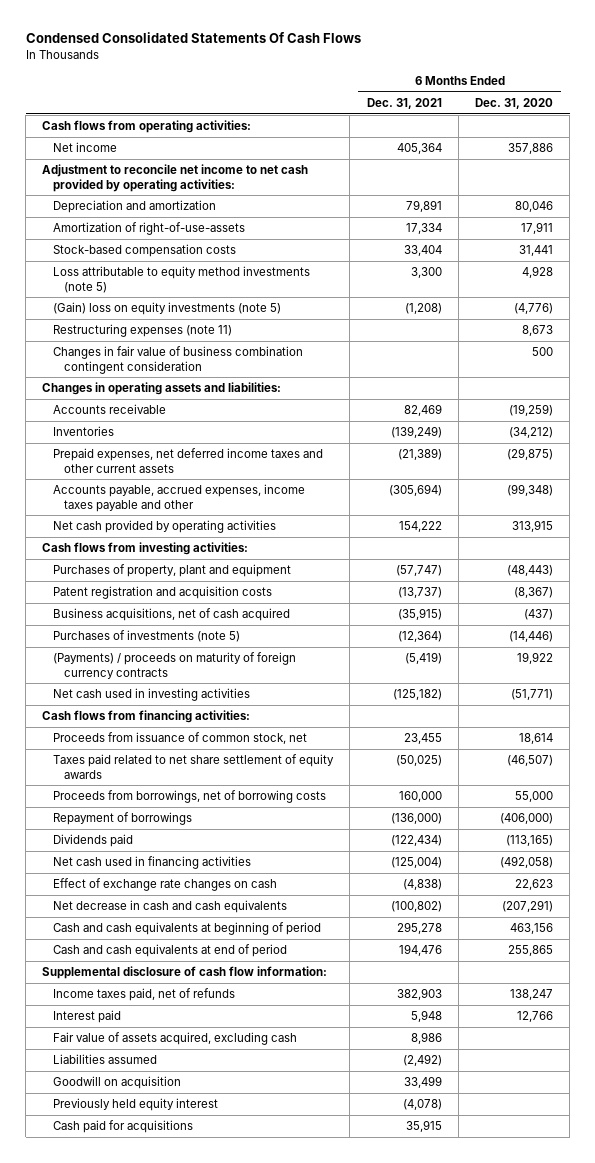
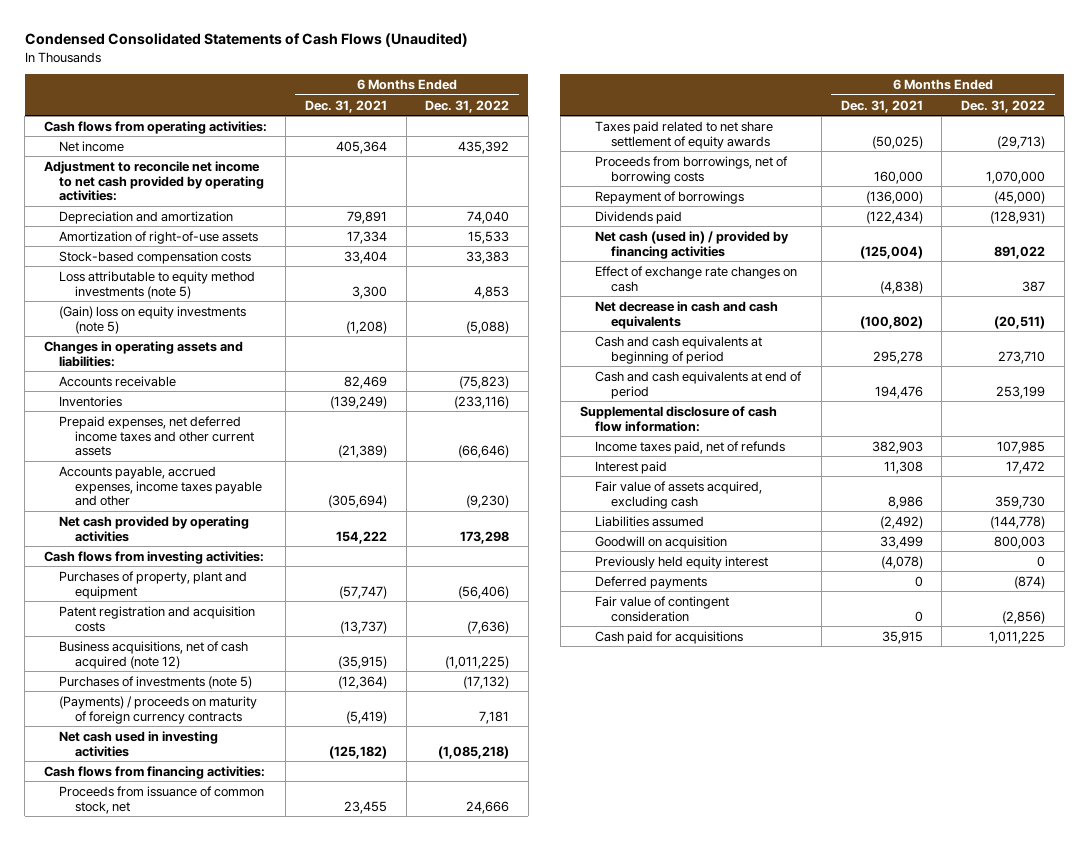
- Condensed Consolidated Statements Of Cash Flows
+ Condensed Consolidated Statements of Cash Flows (Unaudited)
- | 6 Months Ended Dec. 31, 2021 | 6 Months Ended Dec. 31, 2020
+ | 6 Months Ended Dec. 31, 2021 | 6 Months Ended Dec. 31, 2022
- Amortization of right-of-use-assets | 17,334 | 17,911
+ Amortization of right-of-use assets | 17,334 | 15,533
- Restructuring expenses (note 11) | | 8,673
- Changes in fair value of business combination contingent consideration | | 500
- Business acquisitions, net of cash acquired | (35,915) | (437)
+ Business acquisitions, net of cash acquired (note 12) | (35,915) | (1,011,225)
- Net cash used in financing activities | (125,004) | (492,058)
+ Net cash (used in) / provided by financing activities | (125,004) | 891,022
- Interest paid | 5,948 | 12,766
+ Interest paid | 11,308 | 17,472
+ Deferred payments | 0 | (874)
+ Fair value of contingent consideration | 0 | (2,856)

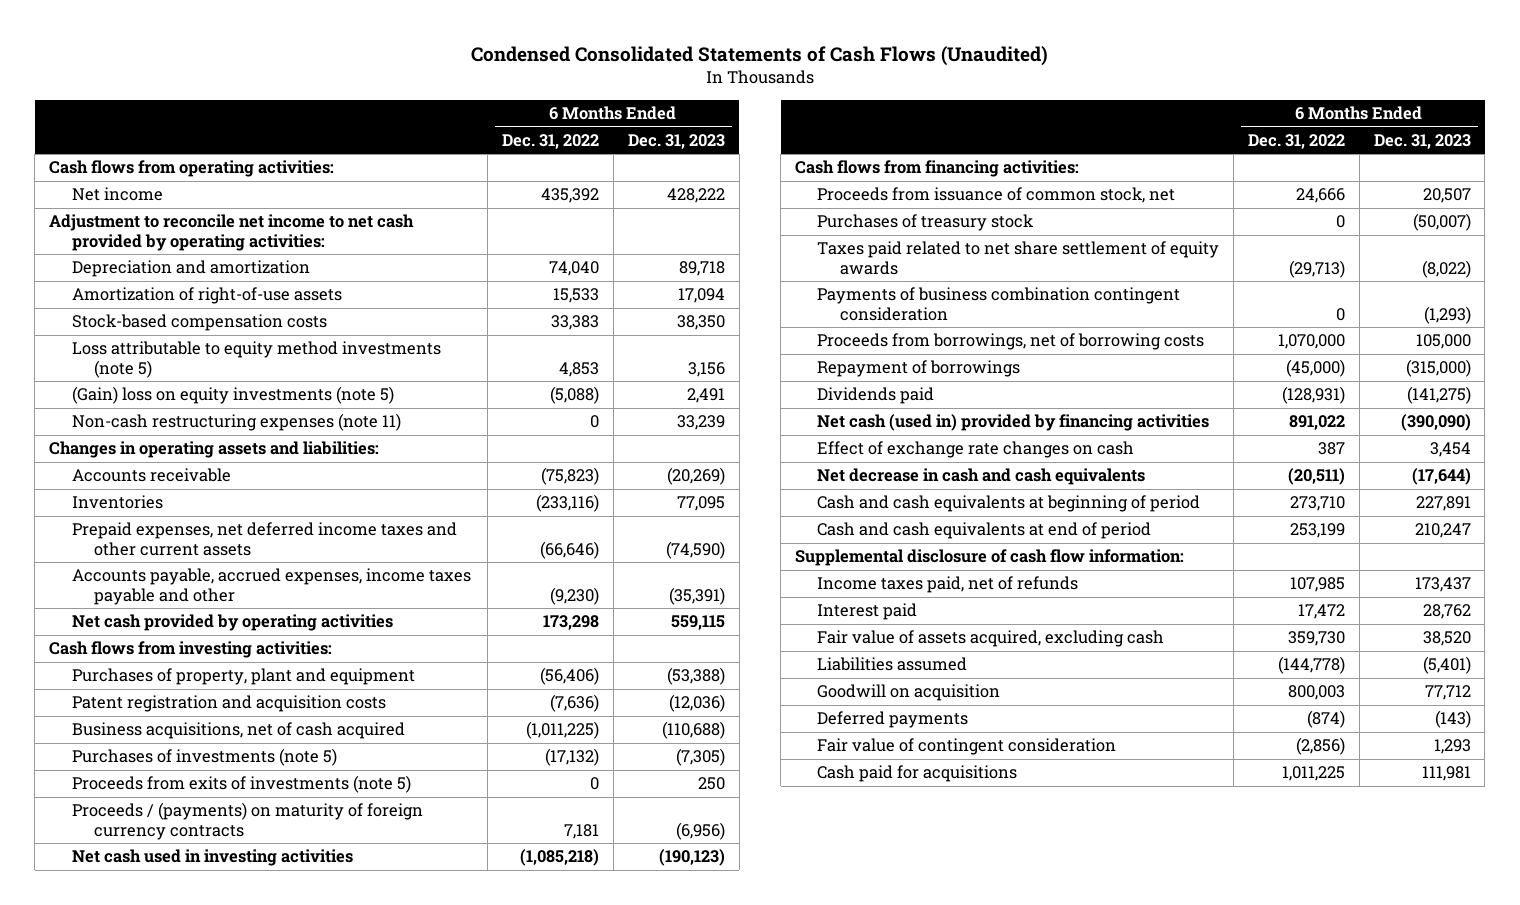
- | 6 Months Ended Dec. 31, 2021 | 6 Months Ended Dec. 31, 2022
+ | 6 Months Ended Dec. 31, 2022 | 6 Months Ended Dec. 31, 2023
+ Non-cash restructuring expenses (note 11) | 0 | 33,239
- Business acquisitions, net of cash acquired (note 12) | (35,915) | (1,011,225)
+ Business acquisitions, net of cash acquired | (1,011,225) | (110,688)
- (Payments) / proceeds on maturity of foreign currency contracts | (5,419) | 7,181
+ Proceeds from exits of investments (note 5) | 0 | 250
+ Proceeds / (payments) on maturity of foreign currency contracts | 7,181 | (6,956)
+ Purchases of treasury stock | 0 | (50,007)
+ Payments of business combination contingent consideration | 0 | (1,293)
- Net cash (used in) / provided by financing activities | (125,004) | 891,022
+ Net cash (used in) provided by financing activities | 891,022 | (390,090)
- Previously held equity interest | (4,078) | 0

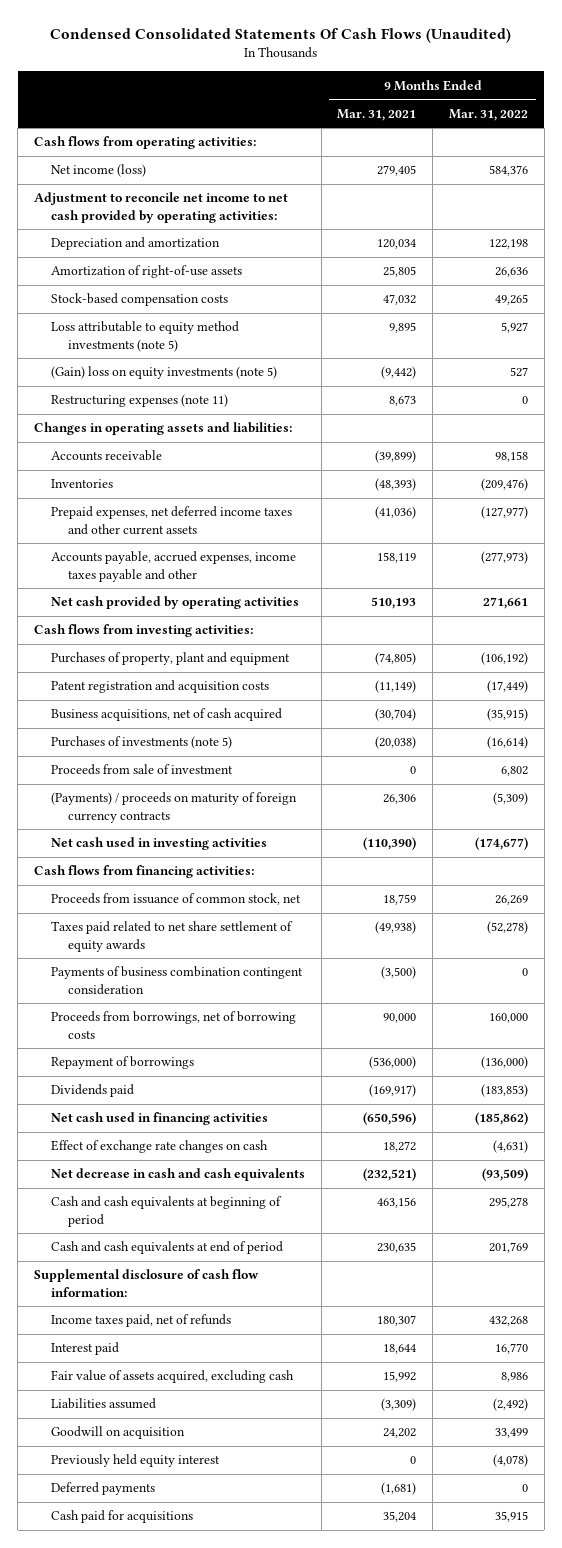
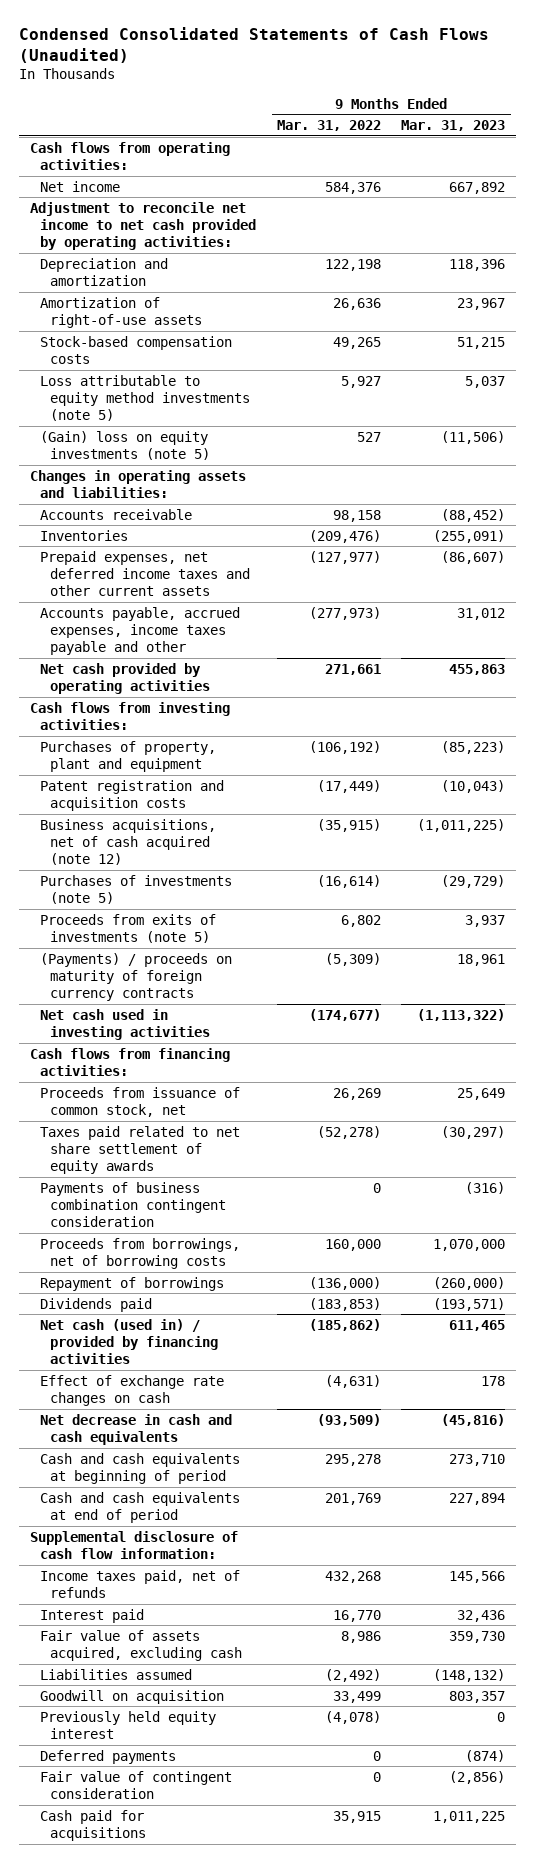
- Condensed Consolidated Statements Of Cash Flows (Unaudited)
+ Condensed Consolidated Statements of Cash Flows (Unaudited)
- | 9 Months Ended Mar. 31, 2021 | 9 Months Ended Mar. 31, 2022
+ | 9 Months Ended Mar. 31, 2022 | 9 Months Ended Mar. 31, 2023
- Net income (loss) | 279,405 | 584,376
+ Net income | 584,376 | 667,892
- Restructuring expenses (note 11) | 8,673 | 0
- Business acquisitions, net of cash acquired | (30,704) | (35,915)
+ Business acquisitions, net of cash acquired (note 12) | (35,915) | (1,011,225)
- Proceeds from sale of investment | 0 | 6,802
+ Proceeds from exits of investments (note 5) | 6,802 | 3,937
- Net cash used in financing activities | (650,596) | (185,862)
+ Net cash (used in) / provided by financing activities | (185,862) | 611,465
+ Fair value of contingent consideration | 0 | (2,856)

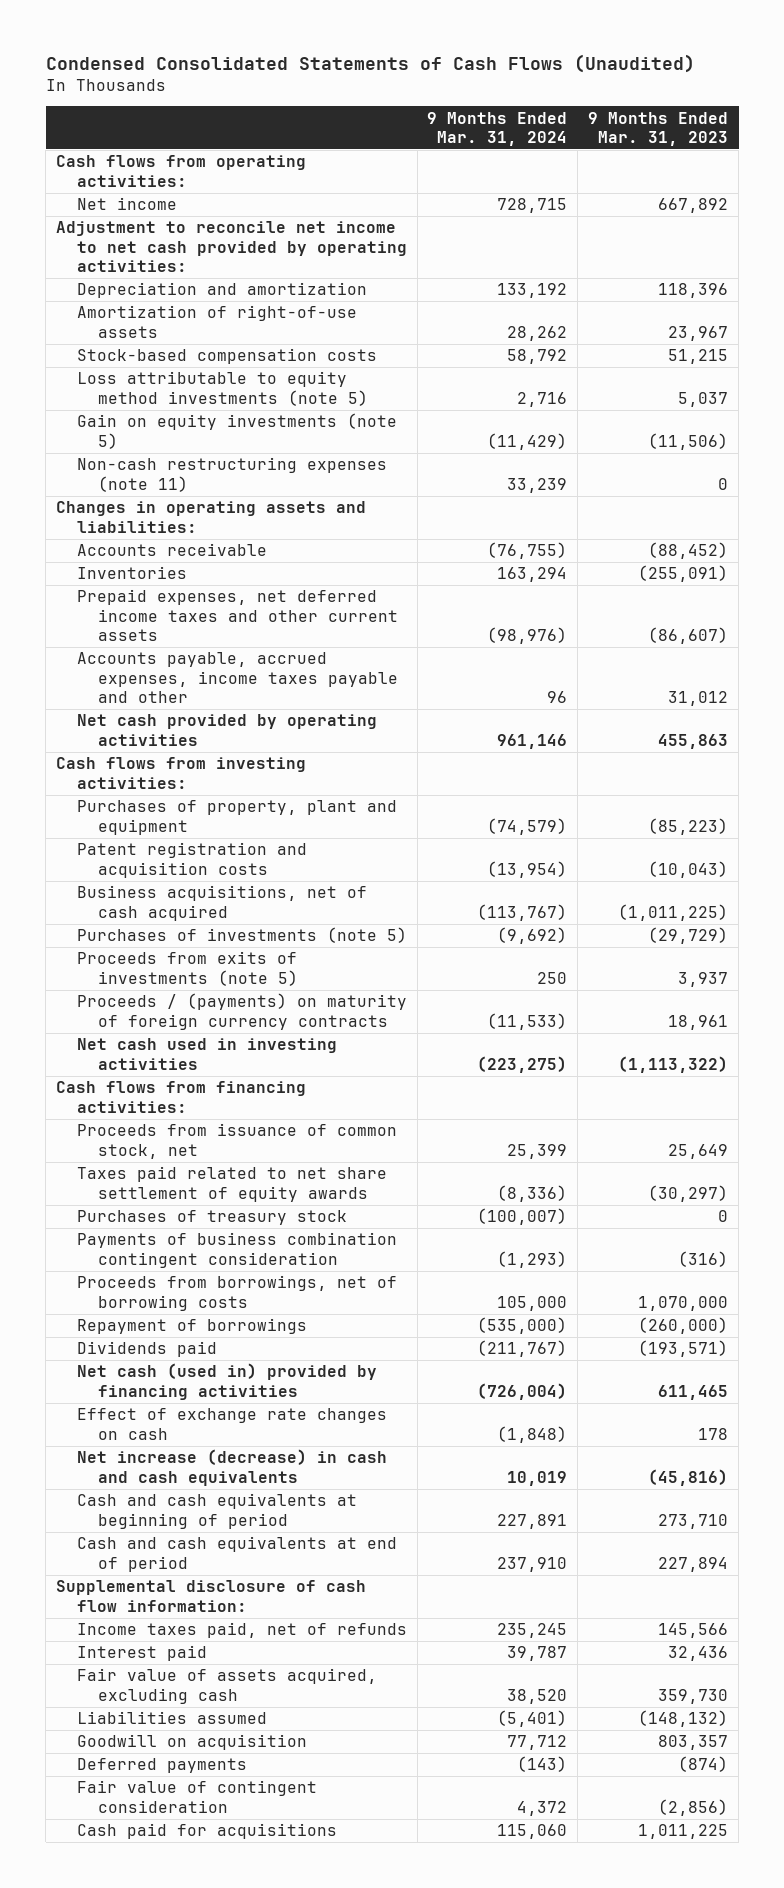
- | 9 Months Ended Mar. 31, 2022 | 9 Months Ended Mar. 31, 2023
+ | 9 Months Ended Mar. 31, 2024 | 9 Months Ended Mar. 31, 2023
- (Gain) loss on equity investments (note 5) | 527 | (11,506)
+ Gain on equity investments (note 5) | (11,429) | (11,506)
+ Non-cash restructuring expenses (note 11) | 33,239 | 0
- Business acquisitions, net of cash acquired (note 12) | (35,915) | (1,011,225)
+ Business acquisitions, net of cash acquired | (113,767) | (1,011,225)
- (Payments) / proceeds on maturity of foreign currency contracts | (5,309) | 18,961
+ Proceeds / (payments) on maturity of foreign currency contracts | (11,533) | 18,961
+ Purchases of treasury stock | (100,007) | 0
- Net cash (used in) / provided by financing activities | (185,862) | 611,465
+ Net cash (used in) provided by financing activities | (726,004) | 611,465
- Net decrease in cash and cash equivalents | (93,509) | (45,816)
+ Net increase (decrease) in cash and cash equivalents | 10,019 | (45,816)
- Previously held equity interest | (4,078) | 0

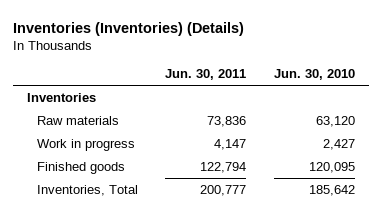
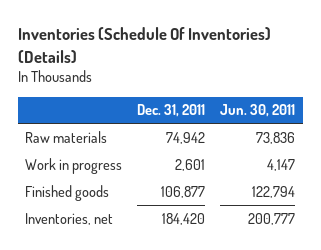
- Inventories (Inventories) (Details)
+ Inventories (Schedule Of Inventories) (Details)
- | Jun. 30, 2011 | Jun. 30, 2010
+ | Dec. 31, 2011 | Jun. 30, 2011
- Inventories
- Inventories, Total | 200,777 | 185,642
+ Inventories, net | 184,420 | 200,777

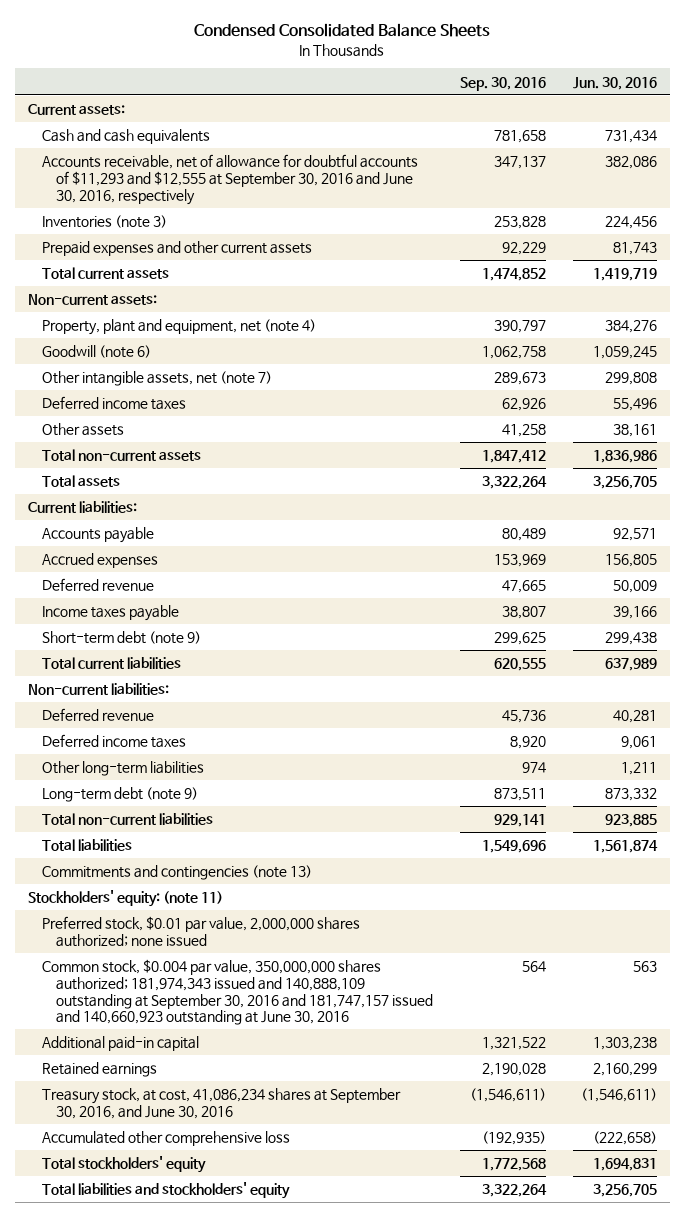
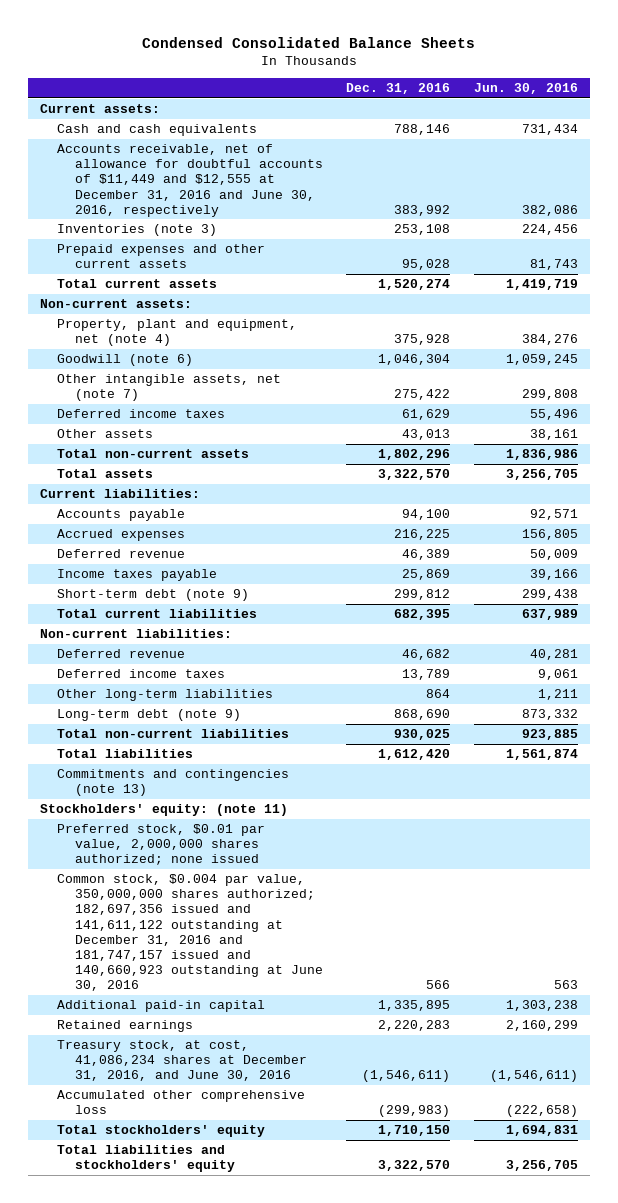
- | Sep. 30, 2016 | Jun. 30, 2016
+ | Dec. 31, 2016 | Jun. 30, 2016
- Accounts receivable, net of allowance for doubtful accounts of $11,293 and $12,555 at September 30, 2016 and June 30, 2016, respectively | 347,137 | 382,086
+ Accounts receivable, net of allowance for doubtful accounts of $11,449 and $12,555 at December 31, 2016 and June 30, 2016, respectively | 383,992 | 382,086
- Common stock, $0.004 par value, 350,000,000 shares authorized; 181,974,343 issued and 140,888,109 outstanding at September 30, 2016 and 181,747,157 issued and 140,660,923 outstanding at June 30, 2016 | 564 | 563
+ Common stock, $0.004 par value, 350,000,000 shares authorized; 182,697,356 issued and 141,611,122 outstanding at December 31, 2016 and 181,747,157 issued and 140,660,923 outstanding at June 30, 2016 | 566 | 563
- Treasury stock, at cost, 41,086,234 shares at September 30, 2016, and June 30, 2016 | (1,546,611) | (1,546,611)
+ Treasury stock, at cost, 41,086,234 shares at December 31, 2016, and June 30, 2016 | (1,546,611) | (1,546,611)

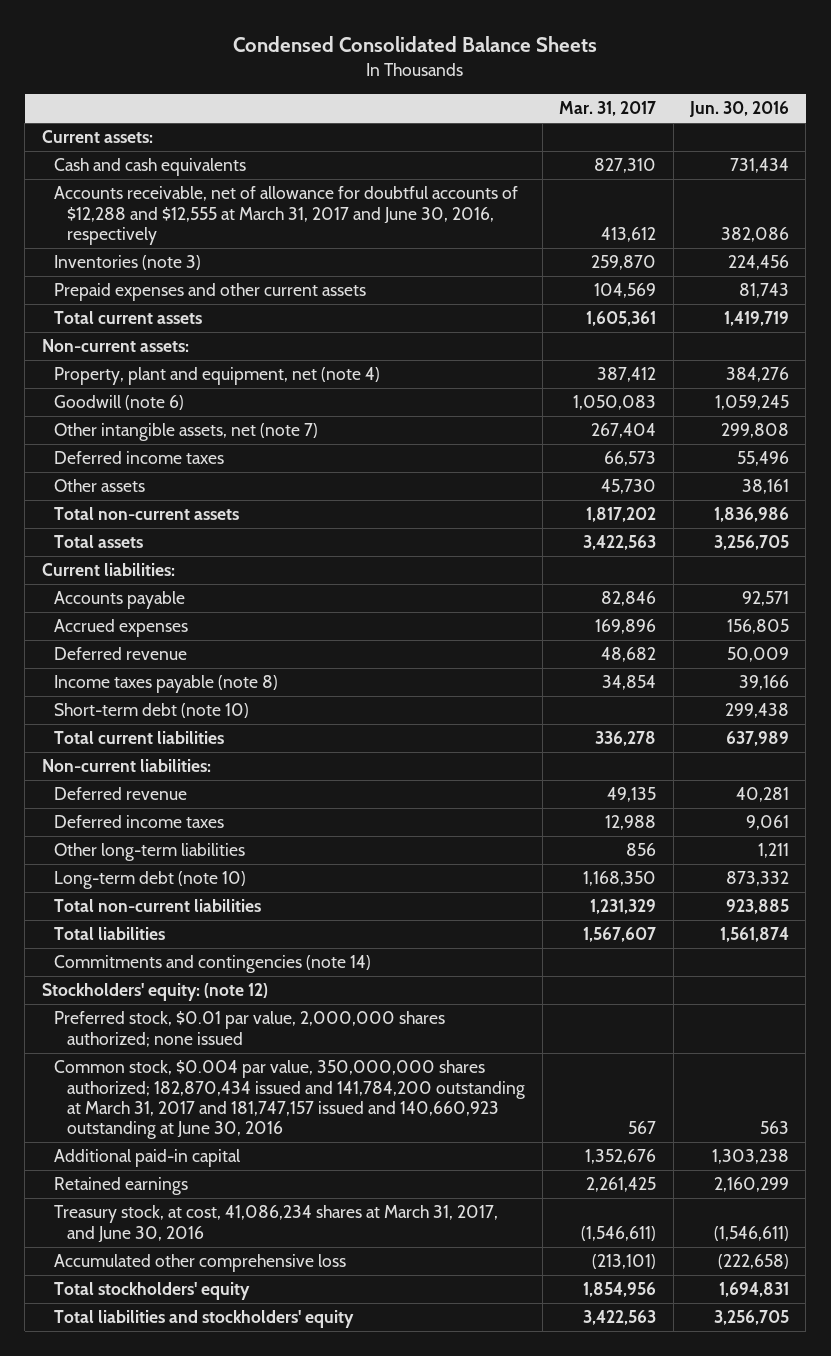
- | Dec. 31, 2016 | Jun. 30, 2016
+ | Mar. 31, 2017 | Jun. 30, 2016
- Accounts receivable, net of allowance for doubtful accounts of $11,449 and $12,555 at December 31, 2016 and June 30, 2016, respectively | 383,992 | 382,086
+ Accounts receivable, net of allowance for doubtful accounts of $12,288 and $12,555 at March 31, 2017 and June 30, 2016, respectively | 413,612 | 382,086
- Income taxes payable | 25,869 | 39,166
- Short-term debt (note 9) | 299,812 | 299,438
+ Income taxes payable (note 8) | 34,854 | 39,166
+ Short-term debt (note 10) | | 299,438
- Long-term debt (note 9) | 868,690 | 873,332
+ Long-term debt (note 10) | 1,168,350 | 873,332
- Commitments and contingencies (note 13)
- Stockholders' equity: (note 11)
+ Commitments and contingencies (note 14)
+ Stockholders' equity: (note 12)
- Common stock, $0.004 par value, 350,000,000 shares authorized; 182,697,356 issued and 141,611,122 outstanding at December 31, 2016 and 181,747,157 issued and 140,660,923 outstanding at June 30, 2016 | 566 | 563
+ Common stock, $0.004 par value, 350,000,000 shares authorized; 182,870,434 issued and 141,784,200 outstanding at March 31, 2017 and 181,747,157 issued and 140,660,923 outstanding at June 30, 2016 | 567 | 563
- Treasury stock, at cost, 41,086,234 shares at December 31, 2016, and June 30, 2016 | (1,546,611) | (1,546,611)
+ Treasury stock, at cost, 41,086,234 shares at March 31, 2017, and June 30, 2016 | (1,546,611) | (1,546,611)

